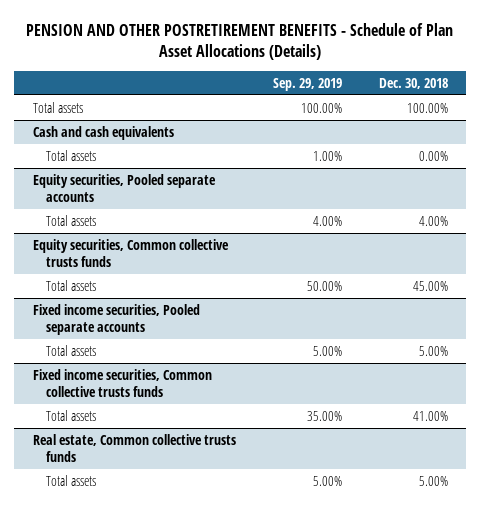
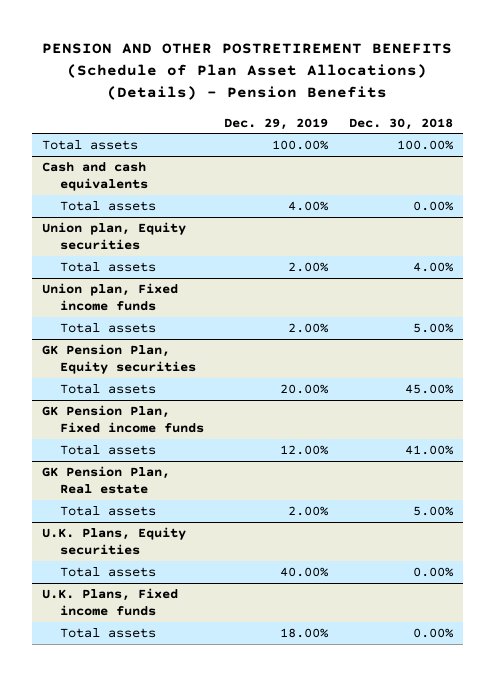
- PENSION AND OTHER POSTRETIREMENT BENEFITS - Schedule of Plan Asset Allocations (Details)
+ PENSION AND OTHER POSTRETIREMENT BENEFITS (Schedule of Plan Asset Allocations) (Details) - Pension Benefits
- | Sep. 29, 2019 | Dec. 30, 2018
+ | Dec. 29, 2019 | Dec. 30, 2018
- Equity securities, Pooled separate accounts
+ Union plan, Equity securities
- Equity securities, Common collective trusts funds
- Total assets | 50.00% | 45.00%
- Fixed income securities, Pooled separate accounts
+ Union plan, Fixed income funds
- Fixed income securities, Common collective trusts funds
+ GK Pension Plan, Equity securities
+ Total assets | 20.00% | 45.00%
+ GK Pension Plan, Fixed income funds
- Real estate, Common collective trusts funds
+ GK Pension Plan, Real estate
+ U.K. Plans, Equity securities
+ Total assets | 40.00% | 0.00%
+ U.K. Plans, Fixed income funds
+ Total assets | 18.00% | 0.00%

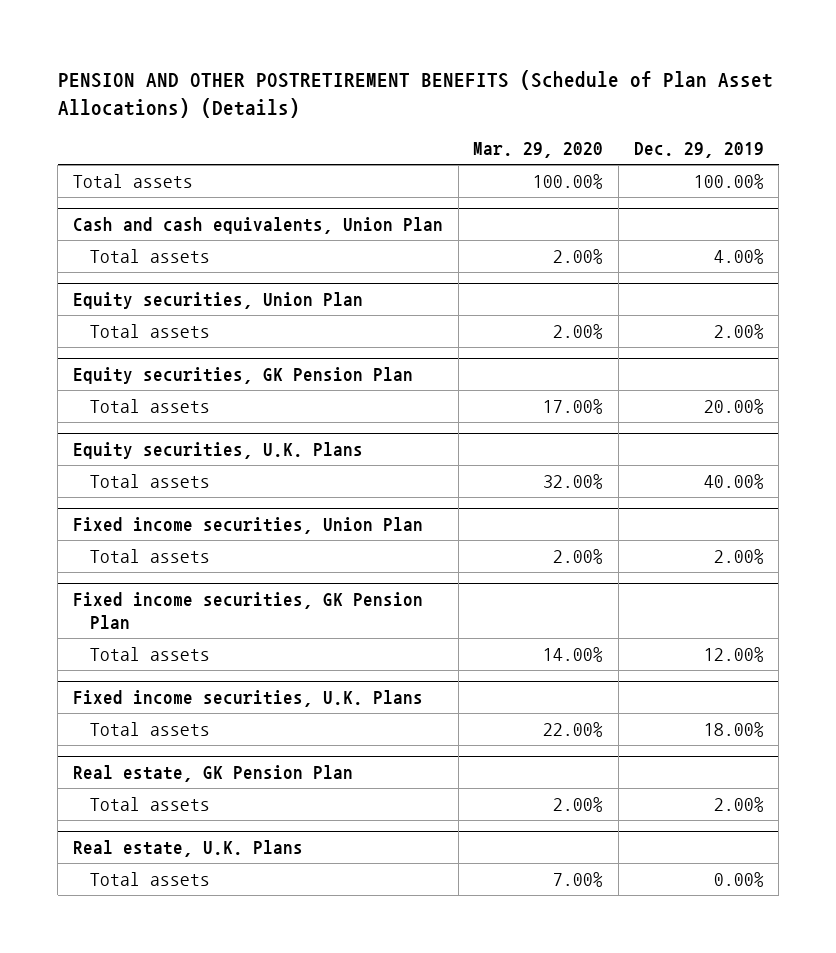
- PENSION AND OTHER POSTRETIREMENT BENEFITS (Schedule of Plan Asset Allocations) (Details) - Pension Benefits
+ PENSION AND OTHER POSTRETIREMENT BENEFITS (Schedule of Plan Asset Allocations) (Details)
- | Dec. 29, 2019 | Dec. 30, 2018
+ | Mar. 29, 2020 | Dec. 29, 2019
- Cash and cash equivalents
+ Cash and cash equivalents, Union Plan
- Union plan, Equity securities
- Total assets | 2.00% | 4.00%
- Union plan, Fixed income funds
+ Equity securities, Union Plan
- GK Pension Plan, Equity securities
+ Equity securities, GK Pension Plan
- GK Pension Plan, Fixed income funds
- Total assets | 12.00% | 41.00%
- GK Pension Plan, Real estate
- Total assets | 2.00% | 5.00%
- U.K. Plans, Equity securities
+ Equity securities, U.K. Plans
- U.K. Plans, Fixed income funds
+ Fixed income securities, Union Plan
+ Total assets | 2.00% | 2.00%
+ Fixed income securities, GK Pension Plan
+ Total assets | 14.00% | 12.00%
+ Fixed income securities, U.K. Plans
+ Real estate, GK Pension Plan
+ Total assets | 2.00% | 2.00%
+ Real estate, U.K. Plans
+ Total assets | 7.00% | 0.00%

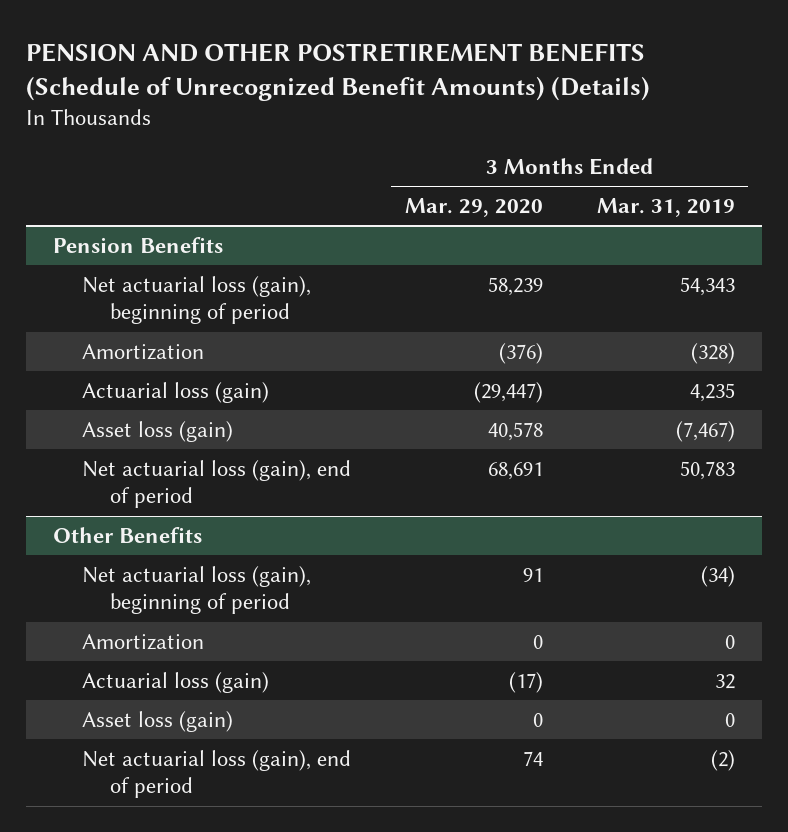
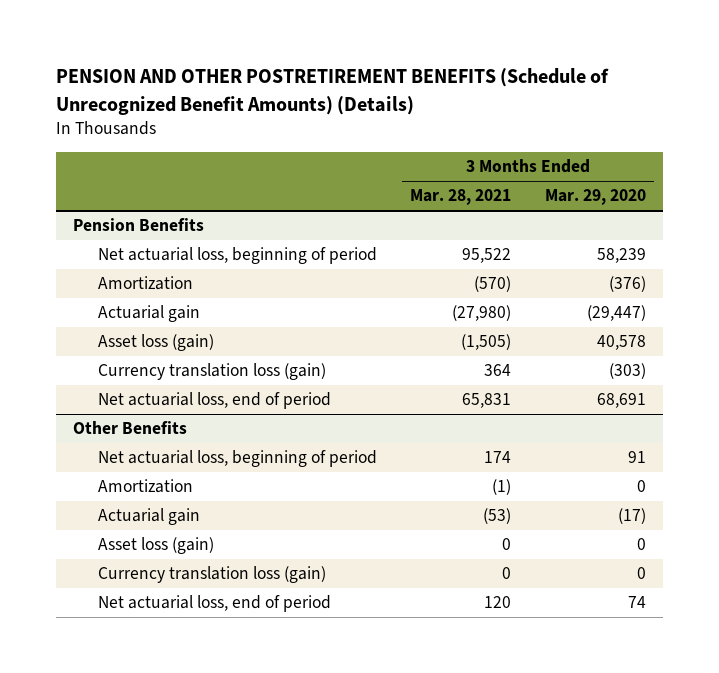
- | 3 Months Ended Mar. 29, 2020 | 3 Months Ended Mar. 31, 2019
+ | 3 Months Ended Mar. 28, 2021 | 3 Months Ended Mar. 29, 2020
@ Pension Benefits
- Net actuarial loss (gain), beginning of period | 58,239 | 54,343
+ Net actuarial loss, beginning of period | 95,522 | 58,239
- Actuarial loss (gain) | (29,447) | 4,235
+ Actuarial gain | (27,980) | (29,447)
- Net actuarial loss (gain), end of period | 68,691 | 50,783
+ Currency translation loss (gain) | 364 | (303)
+ Net actuarial loss, end of period | 65,831 | 68,691
@ Other Benefits
- Net actuarial loss (gain), beginning of period | 91 | (34)
+ Net actuarial loss, beginning of period | 174 | 91
- Actuarial loss (gain) | (17) | 32
+ Actuarial gain | (53) | (17)
- Net actuarial loss (gain), end of period | 74 | (2)
+ Currency translation loss (gain) | 0 | 0
+ Net actuarial loss, end of period | 120 | 74

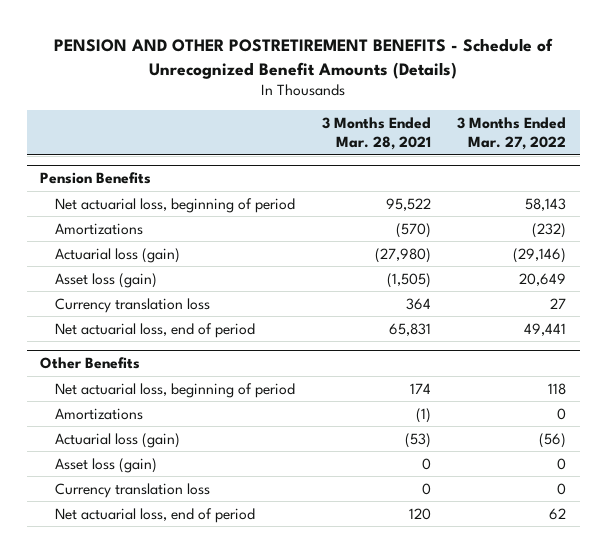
- PENSION AND OTHER POSTRETIREMENT BENEFITS (Schedule of Unrecognized Benefit Amounts) (Details)
+ PENSION AND OTHER POSTRETIREMENT BENEFITS - Schedule of Unrecognized Benefit Amounts (Details)
- | 3 Months Ended Mar. 28, 2021 | 3 Months Ended Mar. 29, 2020
+ | 3 Months Ended Mar. 28, 2021 | 3 Months Ended Mar. 27, 2022
@ Pension Benefits
- Amortization | (570) | (376)
- Actuarial gain | (27,980) | (29,447)
+ Amortizations | (570) | (232)
+ Actuarial loss (gain) | (27,980) | (29,146)
- Currency translation loss (gain) | 364 | (303)
+ Currency translation loss | 364 | 27
@ Other Benefits
- Amortization | (1) | 0
- Actuarial gain | (53) | (17)
+ Amortizations | (1) | 0
+ Actuarial loss (gain) | (53) | (56)
- Currency translation loss (gain) | 0 | 0
+ Currency translation loss | 0 | 0

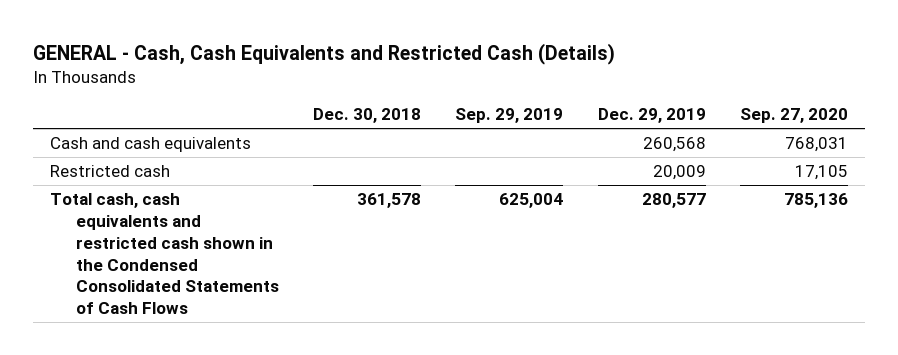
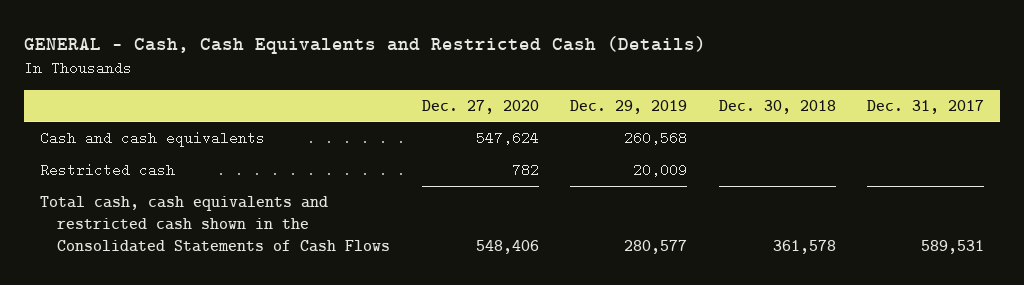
- | Dec. 30, 2018 | Sep. 29, 2019 | Dec. 29, 2019 | Sep. 27, 2020
+ | Dec. 27, 2020 | Dec. 29, 2019 | Dec. 30, 2018 | Dec. 31, 2017
- Total cash, cash equivalents and restricted cash shown in the Condensed Consolidated Statements of Cash Flows | 361,578 | 625,004 | 280,577 | 785,136
+ Total cash, cash equivalents and restricted cash shown in the Consolidated Statements of Cash Flows | 548,406 | 280,577 | 361,578 | 589,531

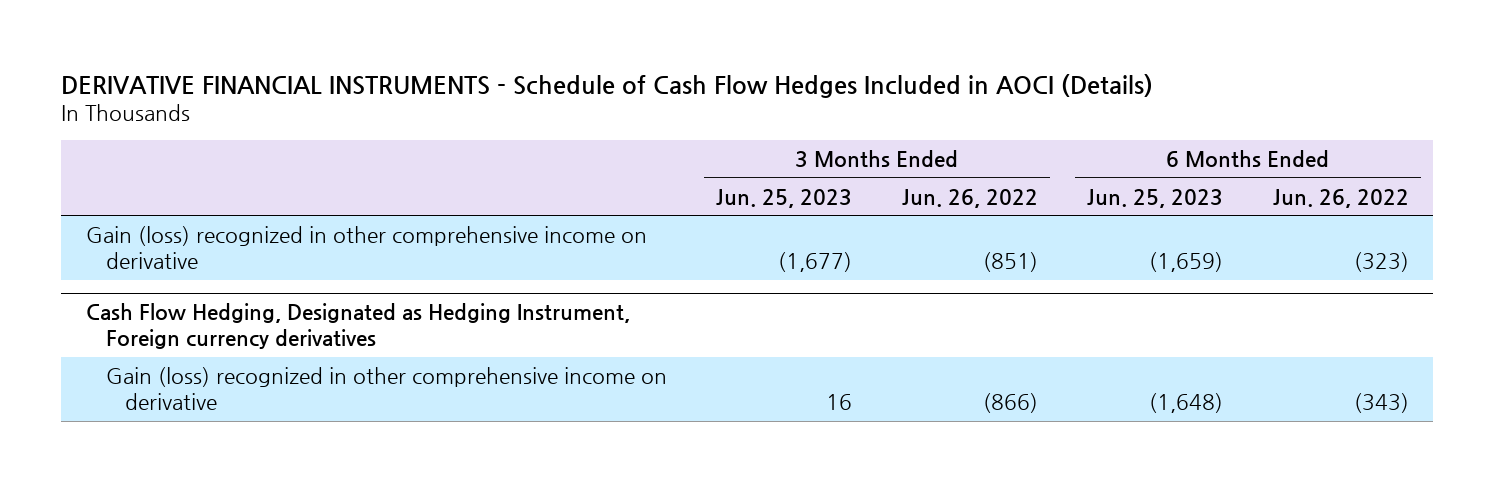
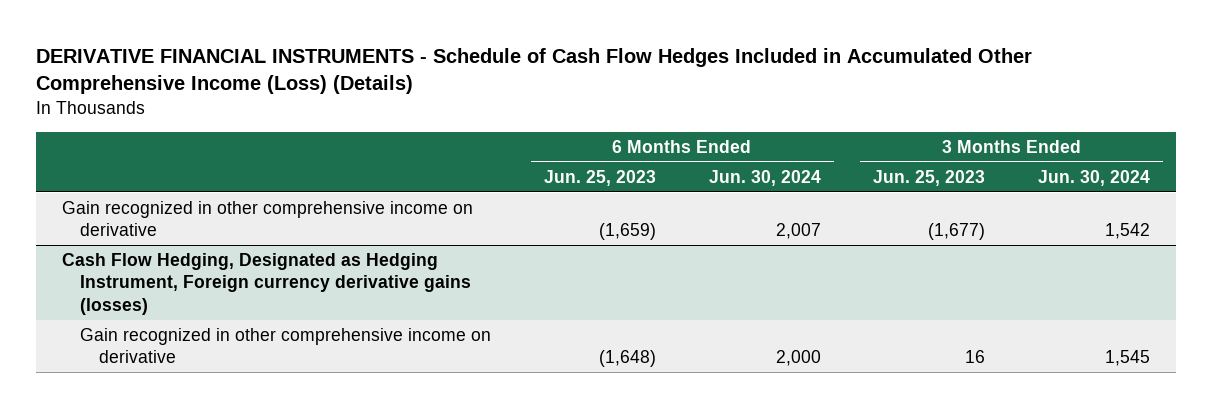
- DERIVATIVE FINANCIAL INSTRUMENTS - Schedule of Cash Flow Hedges Included in AOCI (Details)
+ DERIVATIVE FINANCIAL INSTRUMENTS - Schedule of Cash Flow Hedges Included in Accumulated Other Comprehensive Income (Loss) (Details)
- | 3 Months Ended Jun. 25, 2023 | 3 Months Ended Jun. 26, 2022 | 6 Months Ended Jun. 25, 2023 | 6 Months Ended Jun. 26, 2022
+ | 6 Months Ended Jun. 25, 2023 | 6 Months Ended Jun. 30, 2024 | 3 Months Ended Jun. 25, 2023 | 3 Months Ended Jun. 30, 2024
- Gain (loss) recognized in other comprehensive income on derivative | (1,677) | (851) | (1,659) | (323)
- Cash Flow Hedging, Designated as Hedging Instrument, Foreign currency derivatives
- Gain (loss) recognized in other comprehensive income on derivative | 16 | (866) | (1,648) | (343)
+ Gain recognized in other comprehensive income on derivative | (1,659) | 2,007 | (1,677) | 1,542
+ Cash Flow Hedging, Designated as Hedging Instrument, Foreign currency derivative gains (losses)
+ Gain recognized in other comprehensive income on derivative | (1,648) | 2,000 | 16 | 1,545

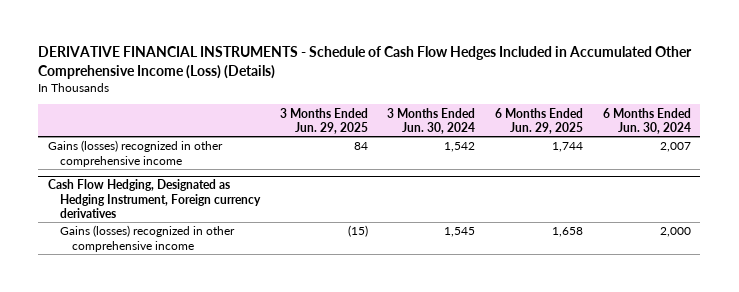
- | 6 Months Ended Jun. 25, 2023 | 6 Months Ended Jun. 30, 2024 | 3 Months Ended Jun. 25, 2023 | 3 Months Ended Jun. 30, 2024
+ | 3 Months Ended Jun. 29, 2025 | 3 Months Ended Jun. 30, 2024 | 6 Months Ended Jun. 29, 2025 | 6 Months Ended Jun. 30, 2024
- Gain recognized in other comprehensive income on derivative | (1,659) | 2,007 | (1,677) | 1,542
- Cash Flow Hedging, Designated as Hedging Instrument, Foreign currency derivative gains (losses)
- Gain recognized in other comprehensive income on derivative | (1,648) | 2,000 | 16 | 1,545
+ Gains (losses) recognized in other comprehensive income | 84 | 1,542 | 1,744 | 2,007
+ Cash Flow Hedging, Designated as Hedging Instrument, Foreign currency derivatives
+ Gains (losses) recognized in other comprehensive income | (15) | 1,545 | 1,658 | 2,000

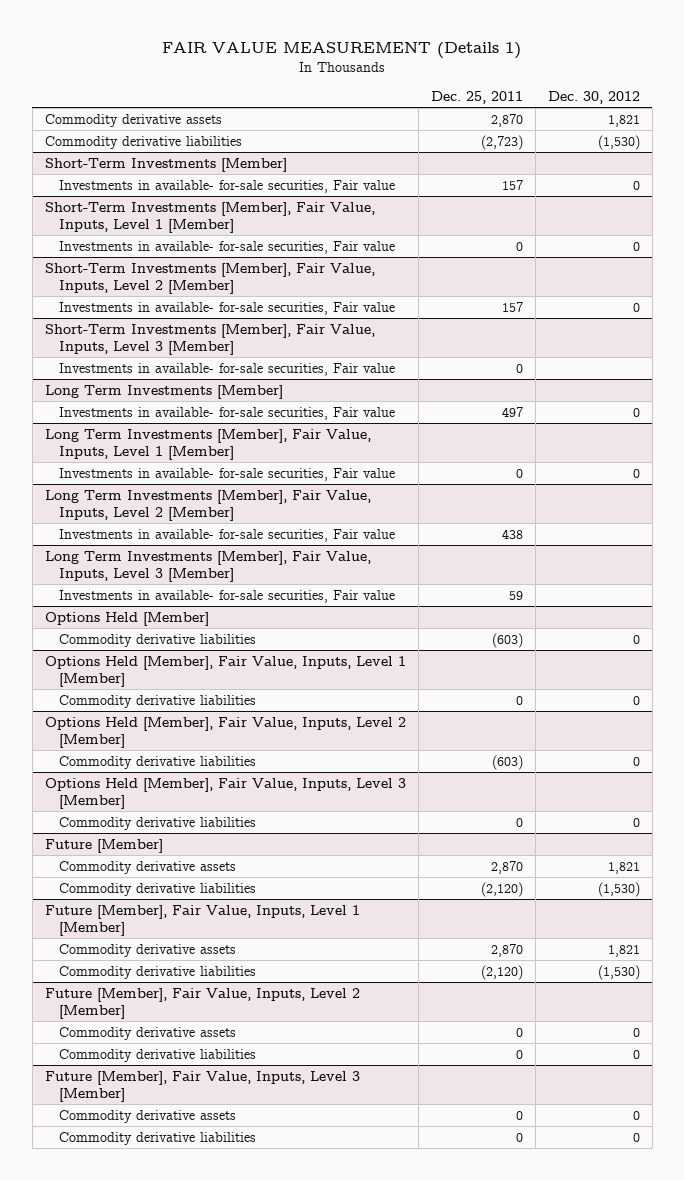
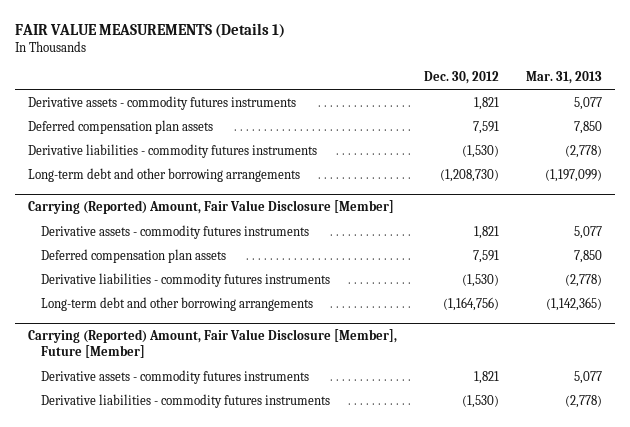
- FAIR VALUE MEASUREMENT (Details 1)
+ FAIR VALUE MEASUREMENTS (Details 1)
- | Dec. 25, 2011 | Dec. 30, 2012
+ | Dec. 30, 2012 | Mar. 31, 2013
- Commodity derivative assets | 2,870 | 1,821
- Commodity derivative liabilities | (2,723) | (1,530)
- Short-Term Investments [Member]
- Investments in available- for-sale securities, Fair value | 157 | 0
- Short-Term Investments [Member], Fair Value, Inputs, Level 1 [Member]
- Investments in available- for-sale securities, Fair value | 0 | 0
- Short-Term Investments [Member], Fair Value, Inputs, Level 2 [Member]
- Investments in available- for-sale securities, Fair value | 157 | 0
- Short-Term Investments [Member], Fair Value, Inputs, Level 3 [Member]
- Investments in available- for-sale securities, Fair value | 0 |
- Long Term Investments [Member]
- Investments in available- for-sale securities, Fair value | 497 | 0
- Long Term Investments [Member], Fair Value, Inputs, Level 1 [Member]
- Investments in available- for-sale securities, Fair value | 0 | 0
- Long Term Investments [Member], Fair Value, Inputs, Level 2 [Member]
- Investments in available- for-sale securities, Fair value | 438 |
- Long Term Investments [Member], Fair Value, Inputs, Level 3 [Member]
- Investments in available- for-sale securities, Fair value | 59 |
- Options Held [Member]
- Commodity derivative liabilities | (603) | 0
- Options Held [Member], Fair Value, Inputs, Level 1 [Member]
- Commodity derivative liabilities | 0 | 0
- Options Held [Member], Fair Value, Inputs, Level 2 [Member]
- Commodity derivative liabilities | (603) | 0
- Options Held [Member], Fair Value, Inputs, Level 3 [Member]
- Commodity derivative liabilities | 0 | 0
- Future [Member]
- Commodity derivative assets | 2,870 | 1,821
- Commodity derivative liabilities | (2,120) | (1,530)
- Future [Member], Fair Value, Inputs, Level 1 [Member]
- Commodity derivative assets | 2,870 | 1,821
- Commodity derivative liabilities | (2,120) | (1,530)
- Future [Member], Fair Value, Inputs, Level 2 [Member]
- Commodity derivative assets | 0 | 0
- Commodity derivative liabilities | 0 | 0
- Future [Member], Fair Value, Inputs, Level 3 [Member]
- Commodity derivative assets | 0 | 0
- Commodity derivative liabilities | 0 | 0
+ Derivative assets - commodity futures instruments | 1,821 | 5,077
+ Deferred compensation plan assets | 7,591 | 7,850
+ Derivative liabilities - commodity futures instruments | (1,530) | (2,778)
+ Long-term debt and other borrowing arrangements | (1,208,730) | (1,197,099)
+ Carrying (Reported) Amount, Fair Value Disclosure [Member]
+ Derivative assets - commodity futures instruments | 1,821 | 5,077
+ Deferred compensation plan assets | 7,591 | 7,850
+ Derivative liabilities - commodity futures instruments | (1,530) | (2,778)
+ Long-term debt and other borrowing arrangements | (1,164,756) | (1,142,365)
+ Carrying (Reported) Amount, Fair Value Disclosure [Member], Future [Member]
+ Derivative assets - commodity futures instruments | 1,821 | 5,077
+ Derivative liabilities - commodity futures instruments | (1,530) | (2,778)

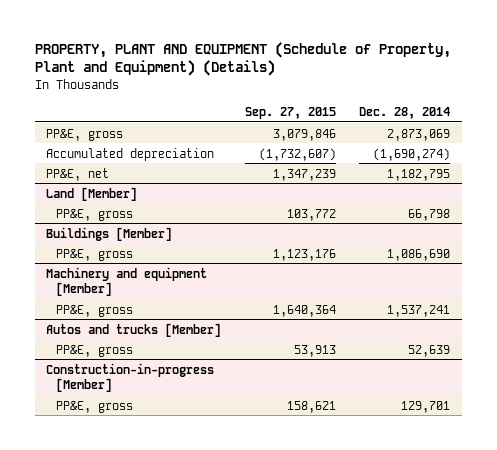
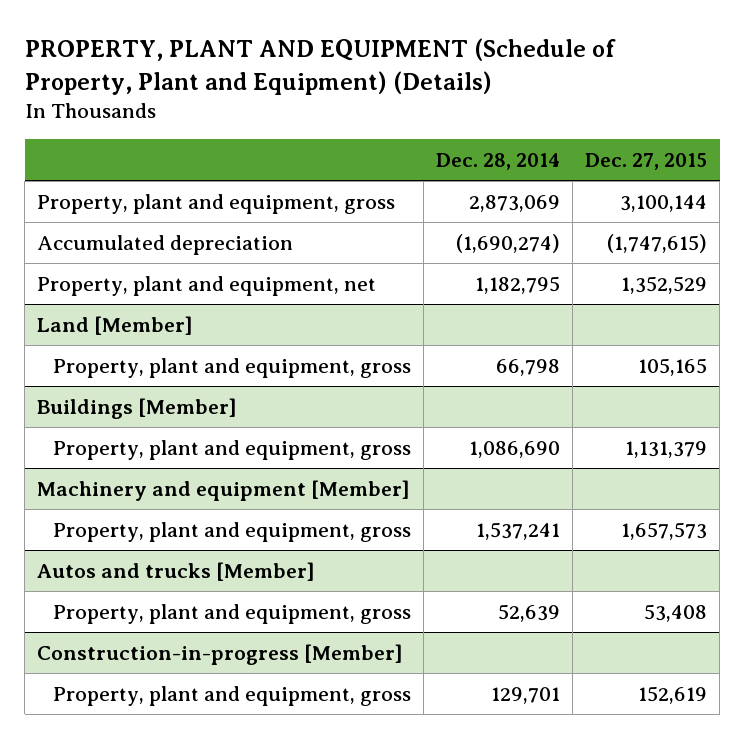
- | Sep. 27, 2015 | Dec. 28, 2014
+ | Dec. 28, 2014 | Dec. 27, 2015
- PP&E, gross | 3,079,846 | 2,873,069
+ Property, plant and equipment, gross | 2,873,069 | 3,100,144
- PP&E, net | 1,347,239 | 1,182,795
+ Property, plant and equipment, net | 1,182,795 | 1,352,529
@ Land [Member]
- PP&E, gross | 103,772 | 66,798
+ Property, plant and equipment, gross | 66,798 | 105,165
@ Buildings [Member]
- PP&E, gross | 1,123,176 | 1,086,690
+ Property, plant and equipment, gross | 1,086,690 | 1,131,379
@ Machinery and equipment [Member]
- PP&E, gross | 1,640,364 | 1,537,241
+ Property, plant and equipment, gross | 1,537,241 | 1,657,573
@ Autos and trucks [Member]
- PP&E, gross | 53,913 | 52,639
+ Property, plant and equipment, gross | 52,639 | 53,408
@ Construction-in-progress [Member]
- PP&E, gross | 158,621 | 129,701
+ Property, plant and equipment, gross | 129,701 | 152,619

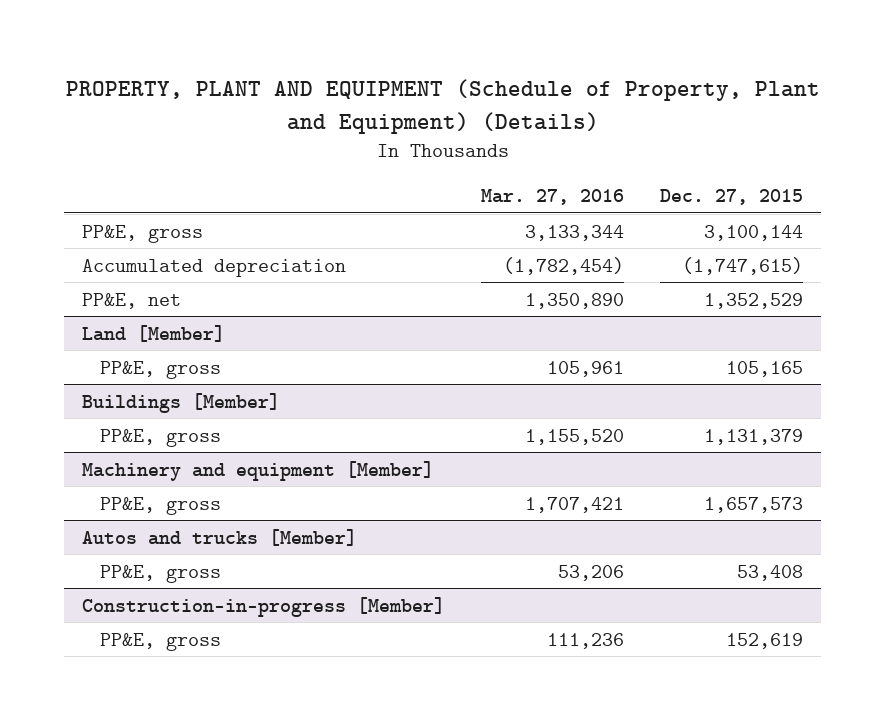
- | Dec. 28, 2014 | Dec. 27, 2015
+ | Mar. 27, 2016 | Dec. 27, 2015
- Property, plant and equipment, gross | 2,873,069 | 3,100,144
+ PP&E, gross | 3,133,344 | 3,100,144
- Property, plant and equipment, net | 1,182,795 | 1,352,529
+ PP&E, net | 1,350,890 | 1,352,529
@ Land [Member]
- Property, plant and equipment, gross | 66,798 | 105,165
+ PP&E, gross | 105,961 | 105,165
@ Buildings [Member]
- Property, plant and equipment, gross | 1,086,690 | 1,131,379
+ PP&E, gross | 1,155,520 | 1,131,379
@ Machinery and equipment [Member]
- Property, plant and equipment, gross | 1,537,241 | 1,657,573
+ PP&E, gross | 1,707,421 | 1,657,573
@ Autos and trucks [Member]
- Property, plant and equipment, gross | 52,639 | 53,408
+ PP&E, gross | 53,206 | 53,408
@ Construction-in-progress [Member]
- Property, plant and equipment, gross | 129,701 | 152,619
+ PP&E, gross | 111,236 | 152,619

